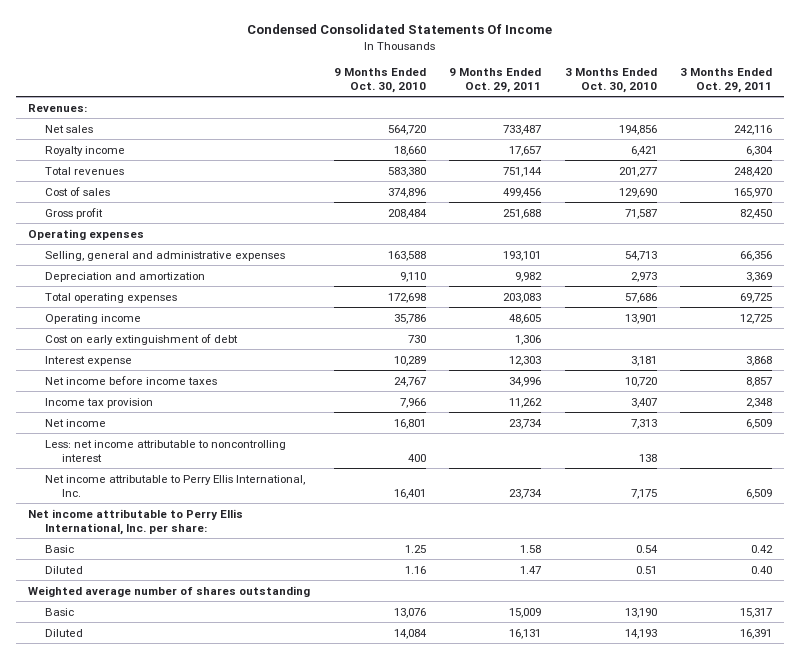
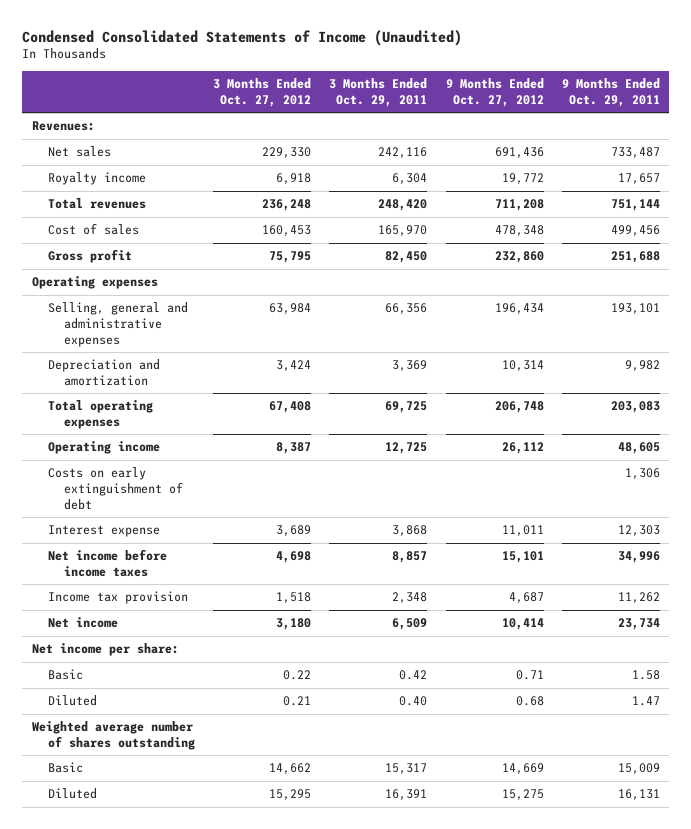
- Condensed Consolidated Statements Of Income
+ Condensed Consolidated Statements of Income (Unaudited)
- | 9 Months Ended Oct. 30, 2010 | 9 Months Ended Oct. 29, 2011 | 3 Months Ended Oct. 30, 2010 | 3 Months Ended Oct. 29, 2011
+ | 3 Months Ended Oct. 27, 2012 | 3 Months Ended Oct. 29, 2011 | 9 Months Ended Oct. 27, 2012 | 9 Months Ended Oct. 29, 2011
- Cost on early extinguishment of debt | 730 | 1,306 | |
+ Costs on early extinguishment of debt | | | | 1,306
- Less: net income attributable to noncontrolling interest | 400 | | 138 |
- Net income attributable to Perry Ellis International, Inc. | 16,401 | 23,734 | 7,175 | 6,509
- Net income attributable to Perry Ellis International, Inc. per share:
+ Net income per share:

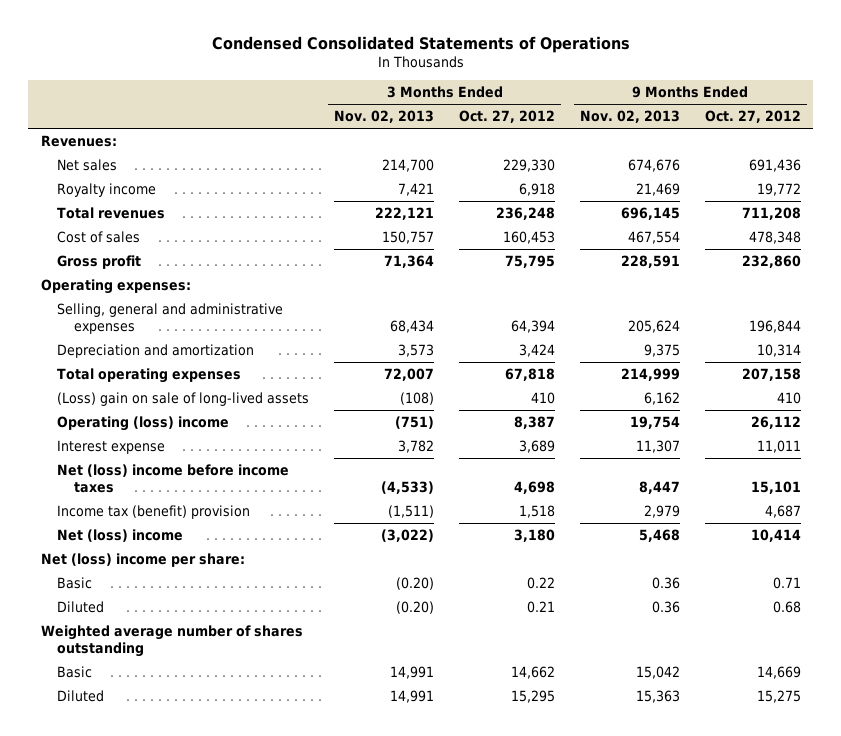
- Condensed Consolidated Statements of Income (Unaudited)
+ Condensed Consolidated Statements of Operations
- | 3 Months Ended Oct. 27, 2012 | 3 Months Ended Oct. 29, 2011 | 9 Months Ended Oct. 27, 2012 | 9 Months Ended Oct. 29, 2011
+ | 3 Months Ended Nov. 02, 2013 | 3 Months Ended Oct. 27, 2012 | 9 Months Ended Nov. 02, 2013 | 9 Months Ended Oct. 27, 2012
- Operating expenses
- Selling, general and administrative expenses | 63,984 | 66,356 | 196,434 | 193,101
+ Operating expenses:
+ Selling, general and administrative expenses | 68,434 | 64,394 | 205,624 | 196,844
- Total operating expenses | 67,408 | 69,725 | 206,748 | 203,083
- Operating income | 8,387 | 12,725 | 26,112 | 48,605
- Costs on early extinguishment of debt | | | | 1,306
+ Total operating expenses | 72,007 | 67,818 | 214,999 | 207,158
+ (Loss) gain on sale of long-lived assets | (108) | 410 | 6,162 | 410
+ Operating (loss) income | (751) | 8,387 | 19,754 | 26,112
- Net income before income taxes | 4,698 | 8,857 | 15,101 | 34,996
- Income tax provision | 1,518 | 2,348 | 4,687 | 11,262
- Net income | 3,180 | 6,509 | 10,414 | 23,734
- Net income per share:
+ Net (loss) income before income taxes | (4,533) | 4,698 | 8,447 | 15,101
+ Income tax (benefit) provision | (1,511) | 1,518 | 2,979 | 4,687
+ Net (loss) income | (3,022) | 3,180 | 5,468 | 10,414
+ Net (loss) income per share:

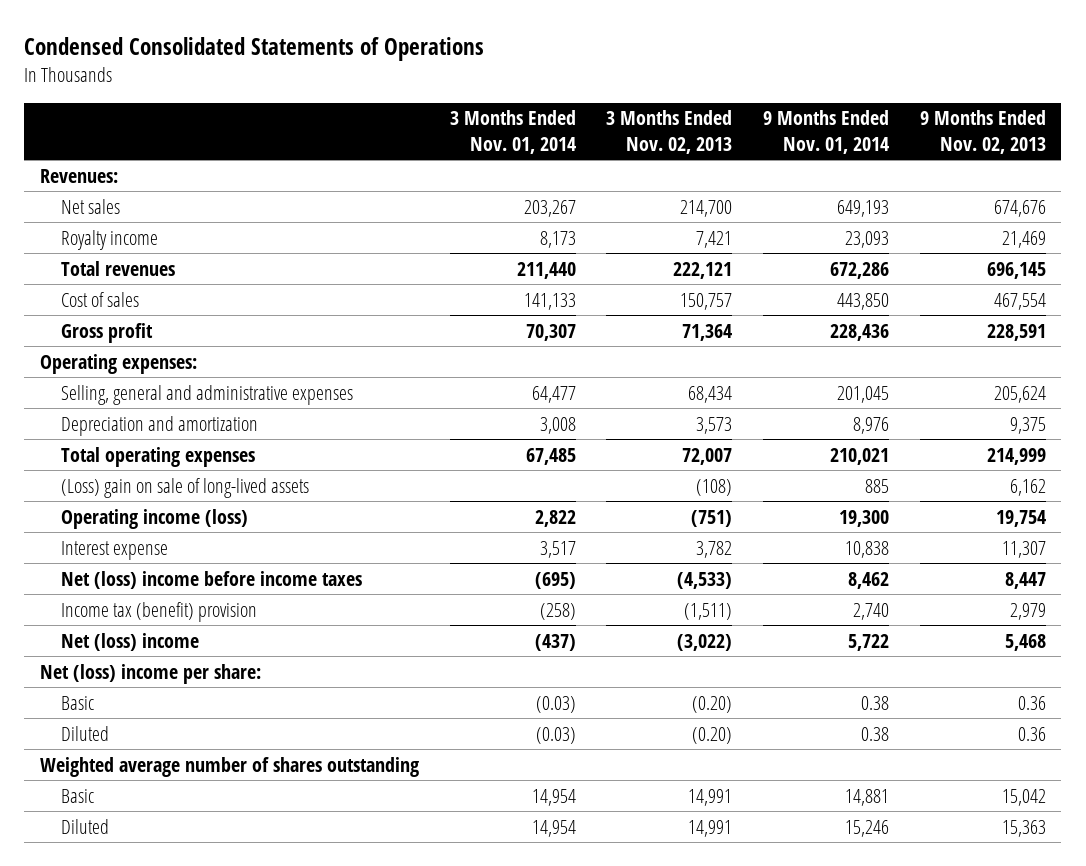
- | 3 Months Ended Nov. 02, 2013 | 3 Months Ended Oct. 27, 2012 | 9 Months Ended Nov. 02, 2013 | 9 Months Ended Oct. 27, 2012
+ | 3 Months Ended Nov. 01, 2014 | 3 Months Ended Nov. 02, 2013 | 9 Months Ended Nov. 01, 2014 | 9 Months Ended Nov. 02, 2013
- Operating (loss) income | (751) | 8,387 | 19,754 | 26,112
+ Operating income (loss) | 2,822 | (751) | 19,300 | 19,754

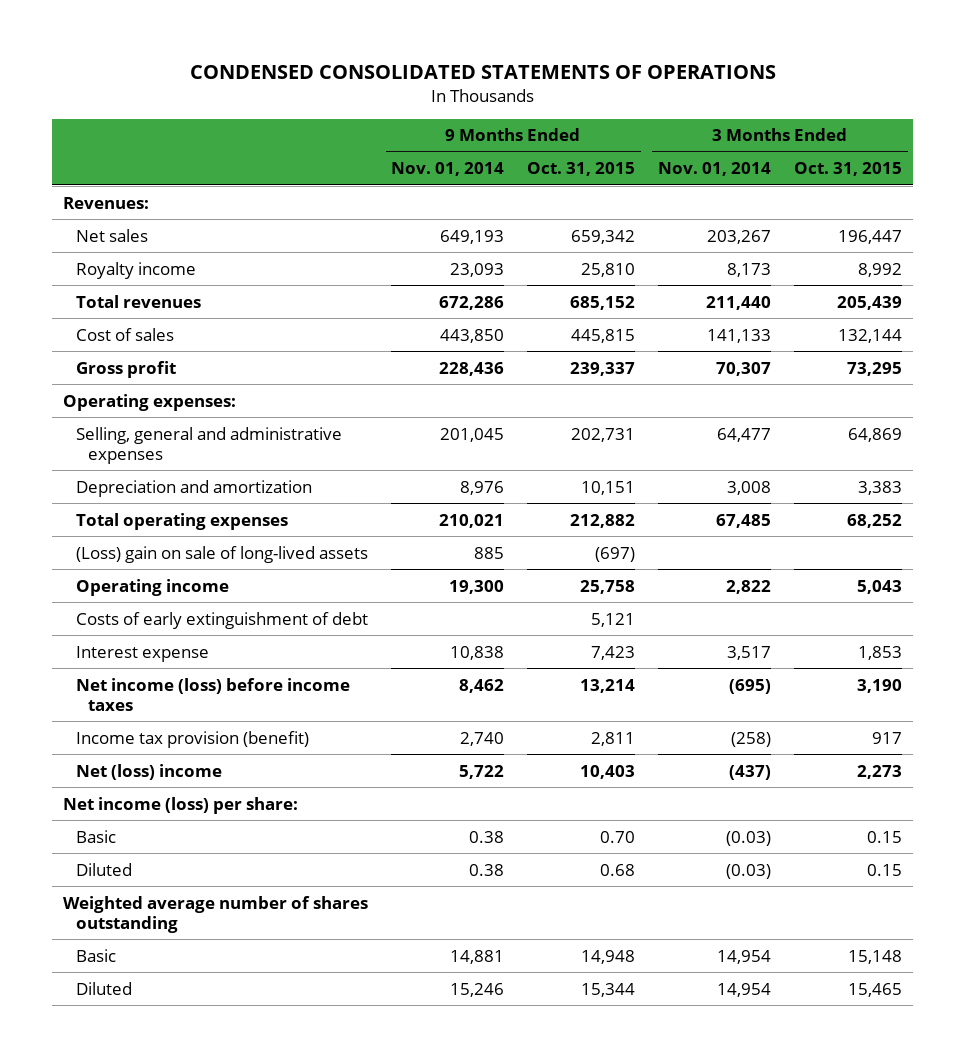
- Condensed Consolidated Statements of Operations
+ CONDENSED CONSOLIDATED STATEMENTS OF OPERATIONS
- | 3 Months Ended Nov. 01, 2014 | 3 Months Ended Nov. 02, 2013 | 9 Months Ended Nov. 01, 2014 | 9 Months Ended Nov. 02, 2013
+ | 9 Months Ended Nov. 01, 2014 | 9 Months Ended Oct. 31, 2015 | 3 Months Ended Nov. 01, 2014 | 3 Months Ended Oct. 31, 2015
- Operating income (loss) | 2,822 | (751) | 19,300 | 19,754
+ Operating income | 19,300 | 25,758 | 2,822 | 5,043
+ Costs of early extinguishment of debt | | 5,121 | |
- Net (loss) income before income taxes | (695) | (4,533) | 8,462 | 8,447
- Income tax (benefit) provision | (258) | (1,511) | 2,740 | 2,979
+ Net income (loss) before income taxes | 8,462 | 13,214 | (695) | 3,190
+ Income tax provision (benefit) | 2,740 | 2,811 | (258) | 917
- Net (loss) income per share:
+ Net income (loss) per share:

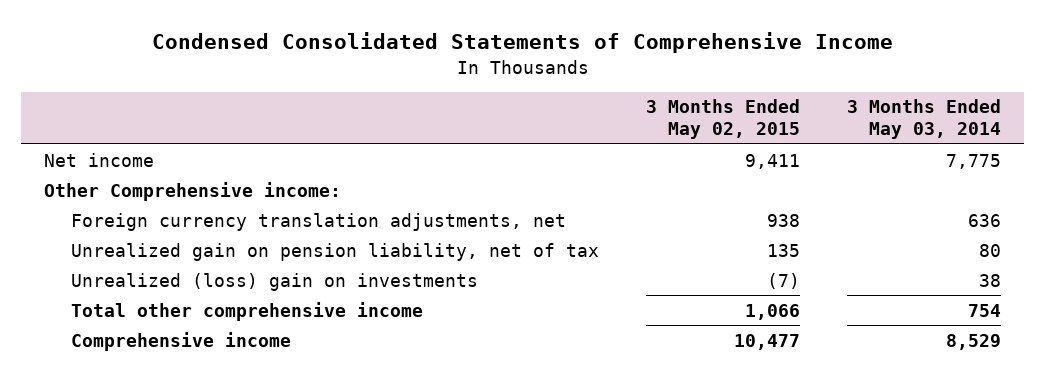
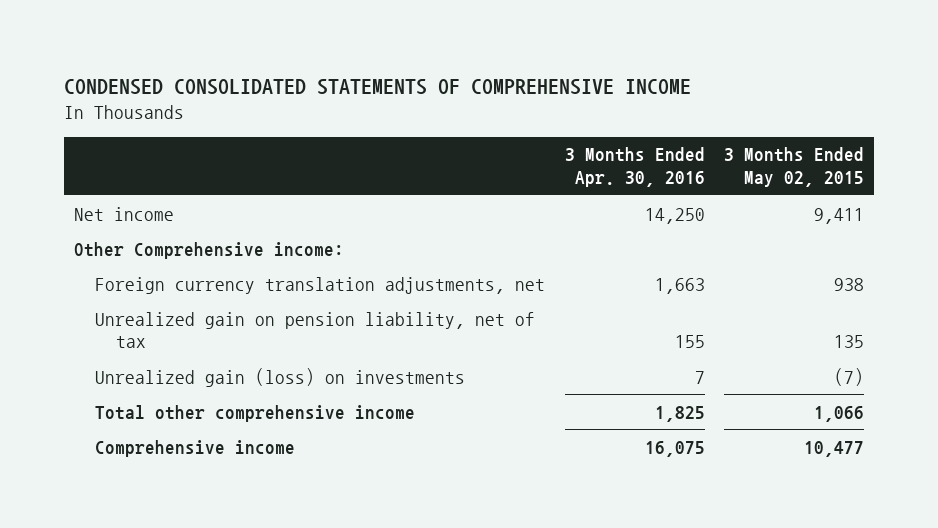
- Condensed Consolidated Statements of Comprehensive Income
+ CONDENSED CONSOLIDATED STATEMENTS OF COMPREHENSIVE INCOME
- | 3 Months Ended May 02, 2015 | 3 Months Ended May 03, 2014
+ | 3 Months Ended Apr. 30, 2016 | 3 Months Ended May 02, 2015
- Unrealized (loss) gain on investments | (7) | 38
+ Unrealized gain (loss) on investments | 7 | (7)

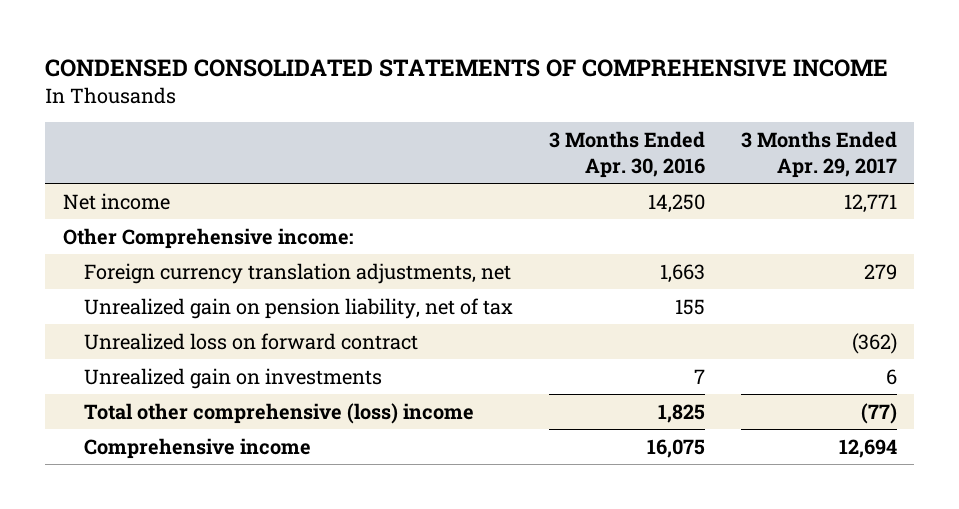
- | 3 Months Ended Apr. 30, 2016 | 3 Months Ended May 02, 2015
+ | 3 Months Ended Apr. 30, 2016 | 3 Months Ended Apr. 29, 2017
- Unrealized gain (loss) on investments | 7 | (7)
- Total other comprehensive income | 1,825 | 1,066
+ Unrealized loss on forward contract | | (362)
+ Unrealized gain on investments | 7 | 6
+ Total other comprehensive (loss) income | 1,825 | (77)

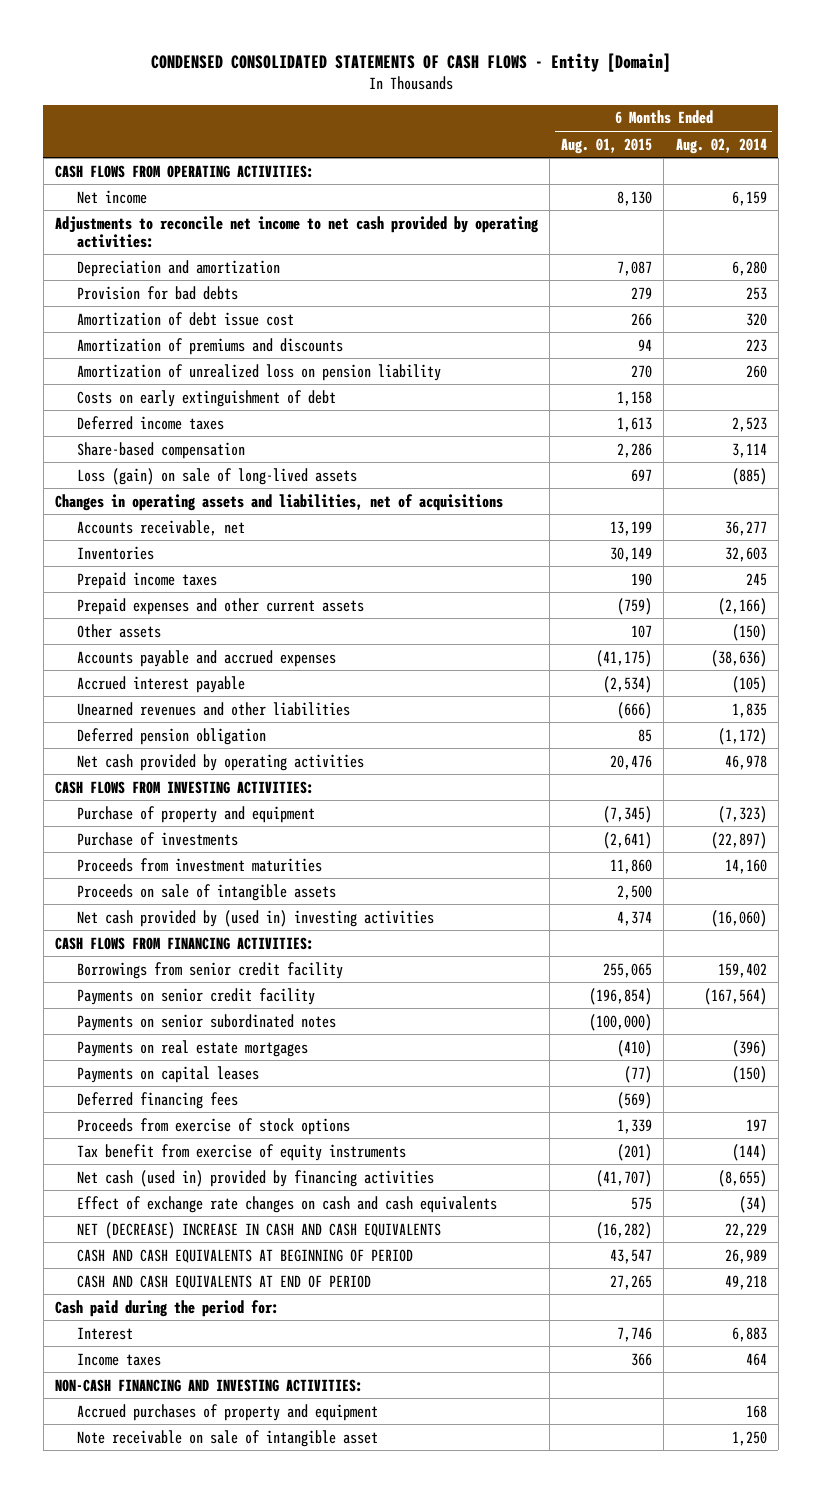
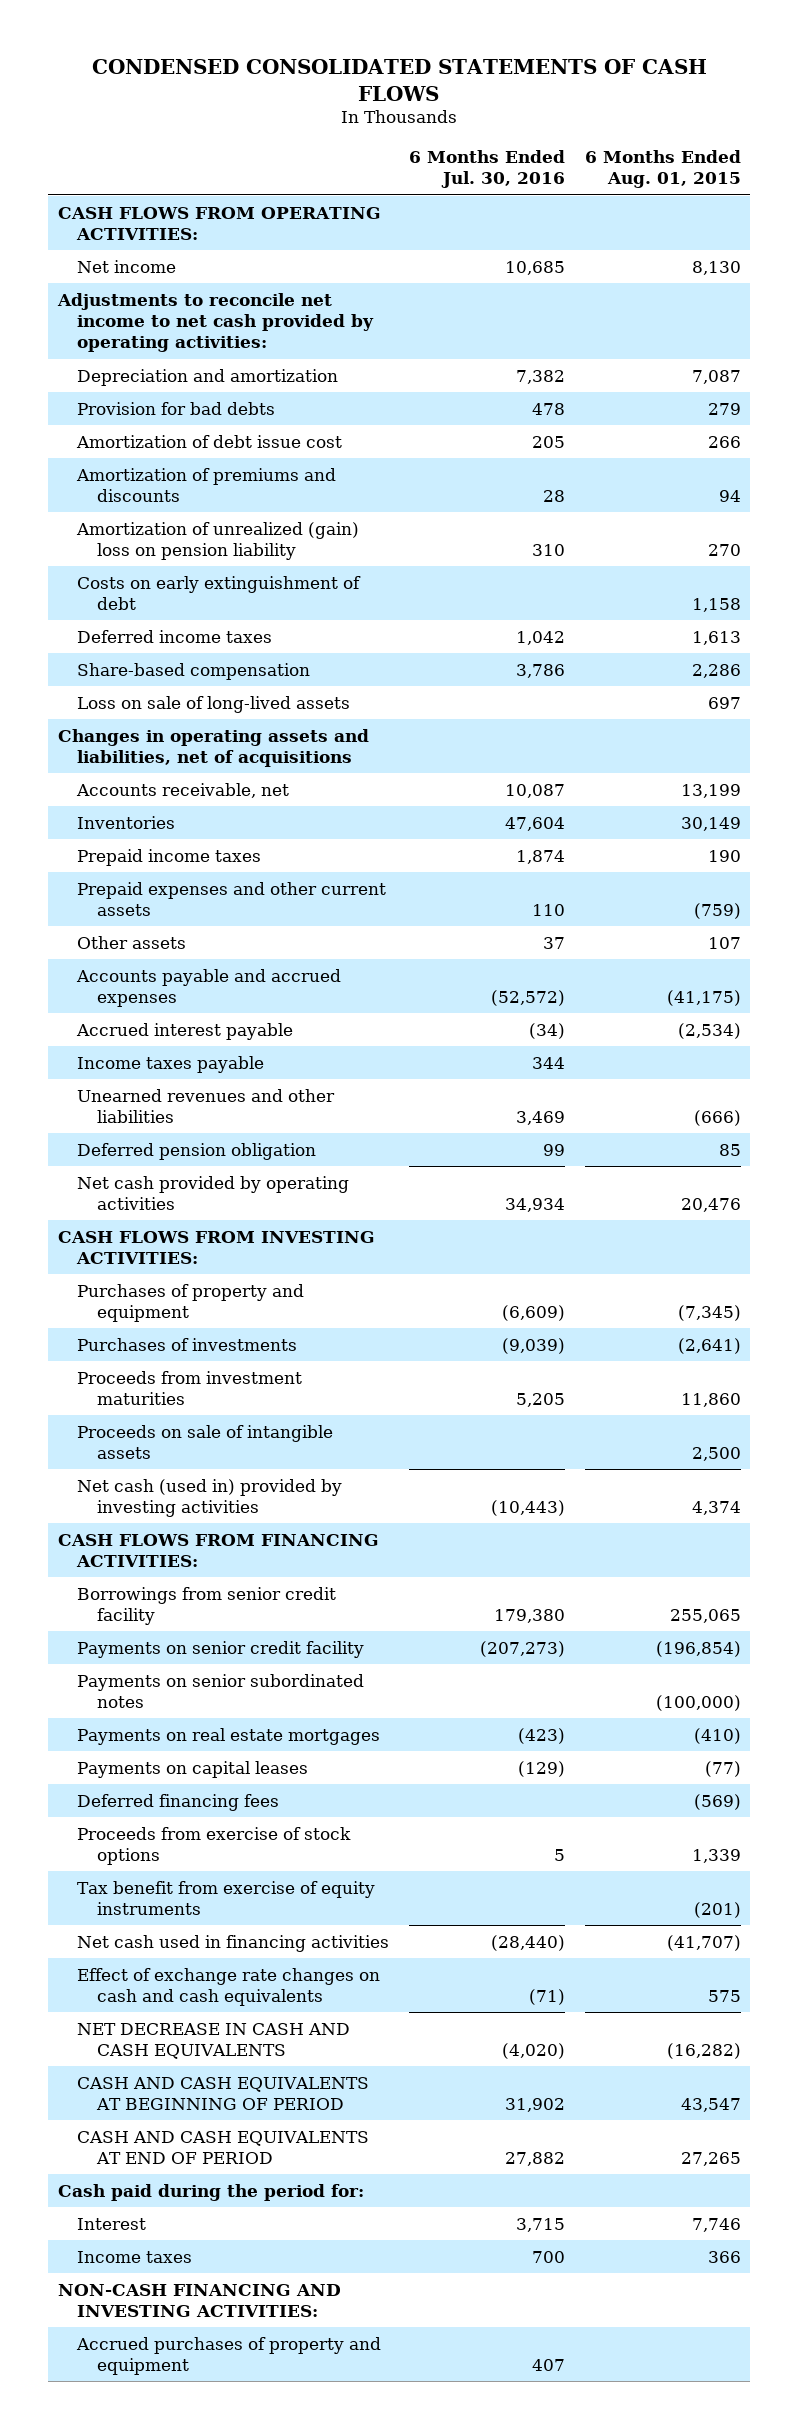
- CONDENSED CONSOLIDATED STATEMENTS OF CASH FLOWS - Entity [Domain]
+ CONDENSED CONSOLIDATED STATEMENTS OF CASH FLOWS
- | 6 Months Ended Aug. 01, 2015 | 6 Months Ended Aug. 02, 2014
+ | 6 Months Ended Jul. 30, 2016 | 6 Months Ended Aug. 01, 2015
- Amortization of unrealized loss on pension liability | 270 | 260
+ Amortization of unrealized (gain) loss on pension liability | 310 | 270
- Loss (gain) on sale of long-lived assets | 697 | (885)
+ Loss on sale of long-lived assets | | 697
+ Income taxes payable | 344 |
- Purchase of property and equipment | (7,345) | (7,323)
- Purchase of investments | (2,641) | (22,897)
+ Purchases of property and equipment | (6,609) | (7,345)
+ Purchases of investments | (9,039) | (2,641)
- Net cash provided by (used in) investing activities | 4,374 | (16,060)
+ Net cash (used in) provided by investing activities | (10,443) | 4,374
- Net cash (used in) provided by financing activities | (41,707) | (8,655)
+ Net cash used in financing activities | (28,440) | (41,707)
- NET (DECREASE) INCREASE IN CASH AND CASH EQUIVALENTS | (16,282) | 22,229
+ NET DECREASE IN CASH AND CASH EQUIVALENTS | (4,020) | (16,282)
- Note receivable on sale of intangible asset | | 1,250

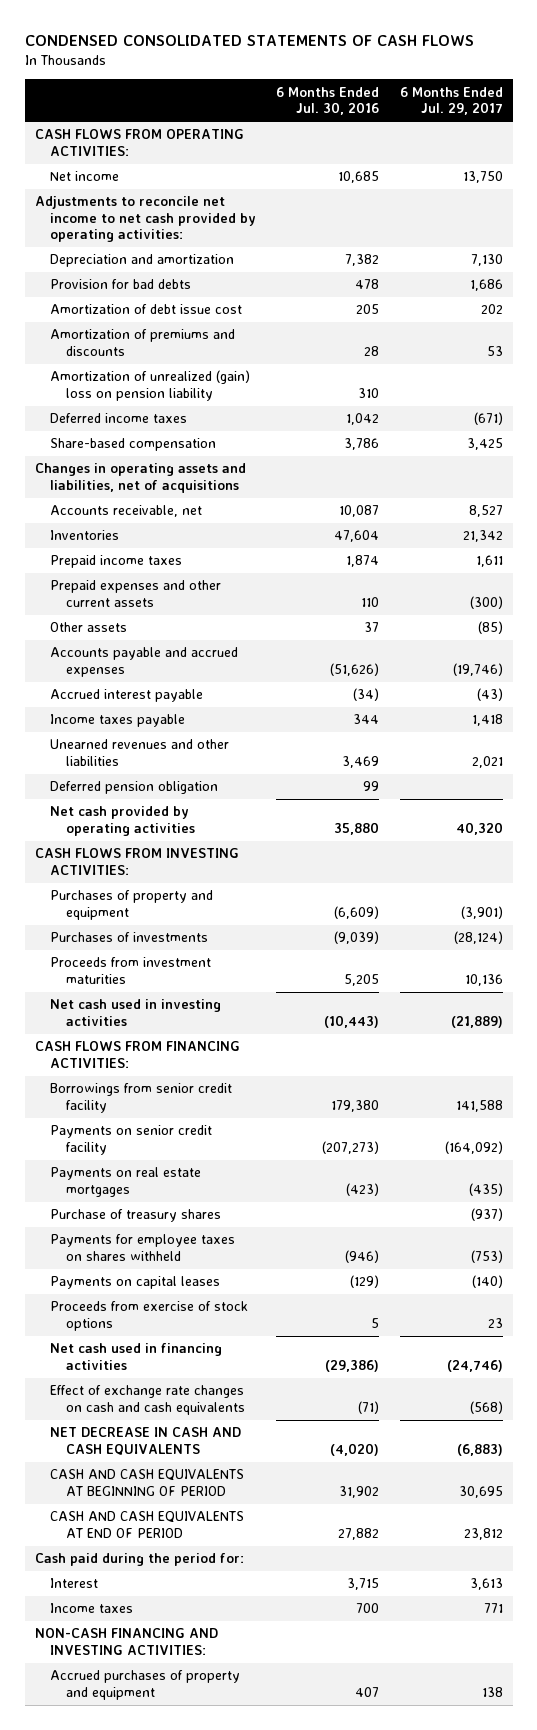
- | 6 Months Ended Jul. 30, 2016 | 6 Months Ended Aug. 01, 2015
+ | 6 Months Ended Jul. 30, 2016 | 6 Months Ended Jul. 29, 2017
- Costs on early extinguishment of debt | | 1,158
- Loss on sale of long-lived assets | | 697
- Accounts payable and accrued expenses | (52,572) | (41,175)
+ Accounts payable and accrued expenses | (51,626) | (19,746)
- Net cash provided by operating activities | 34,934 | 20,476
+ Net cash provided by operating activities | 35,880 | 40,320
- Proceeds on sale of intangible assets | | 2,500
- Net cash (used in) provided by investing activities | (10,443) | 4,374
+ Net cash used in investing activities | (10,443) | (21,889)
- Payments on senior subordinated notes | | (100,000)
+ Purchase of treasury shares | | (937)
+ Payments for employee taxes on shares withheld | (946) | (753)
- Deferred financing fees | | (569)
- Tax benefit from exercise of equity instruments | | (201)
- Net cash used in financing activities | (28,440) | (41,707)
+ Net cash used in financing activities | (29,386) | (24,746)

